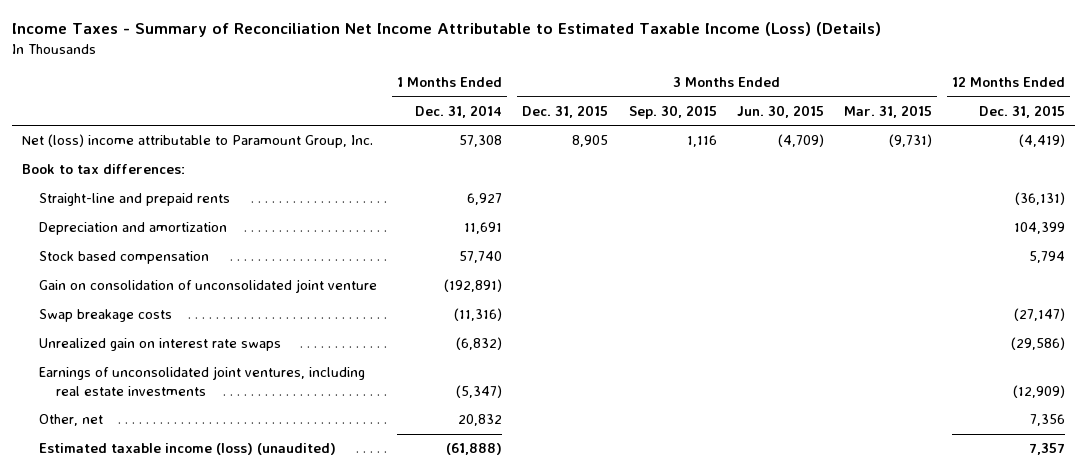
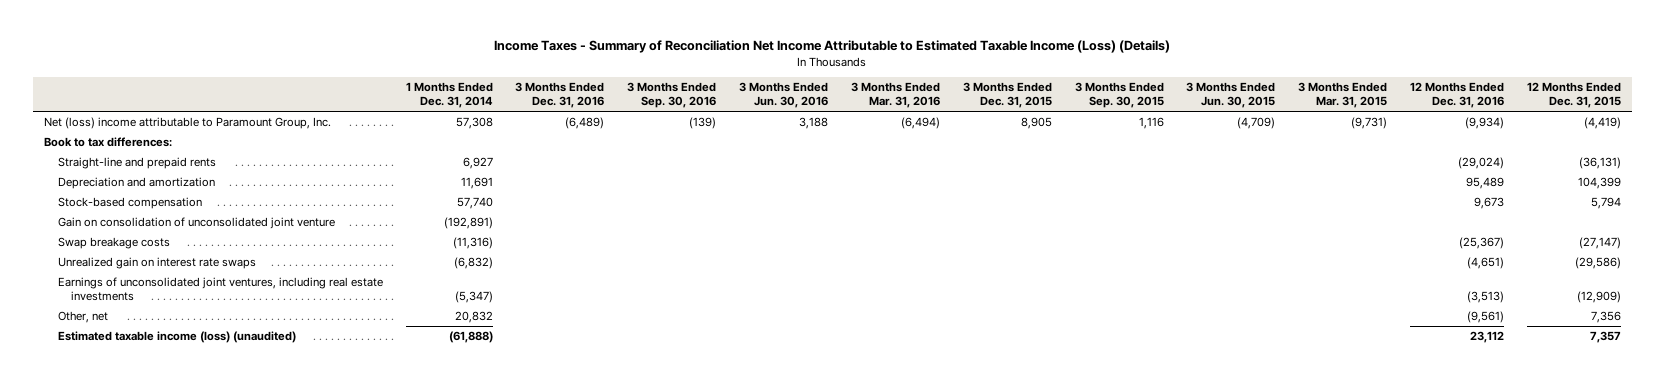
- | 1 Months Ended Dec. 31, 2014 | 3 Months Ended Dec. 31, 2015 | 3 Months Ended Sep. 30, 2015 | 3 Months Ended Jun. 30, 2015 | 3 Months Ended Mar. 31, 2015 | 12 Months Ended Dec. 31, 2015
+ | 1 Months Ended Dec. 31, 2014 | 3 Months Ended Dec. 31, 2016 | 3 Months Ended Sep. 30, 2016 | 3 Months Ended Jun. 30, 2016 | 3 Months Ended Mar. 31, 2016 | 3 Months Ended Dec. 31, 2015 | 3 Months Ended Sep. 30, 2015 | 3 Months Ended Jun. 30, 2015 | 3 Months Ended Mar. 31, 2015 | 12 Months Ended Dec. 31, 2016 | 12 Months Ended Dec. 31, 2015
- Stock based compensation | 57,740 | | | | | 5,794
+ Stock-based compensation | 57,740 | | | | | | | | | 9,673 | 5,794

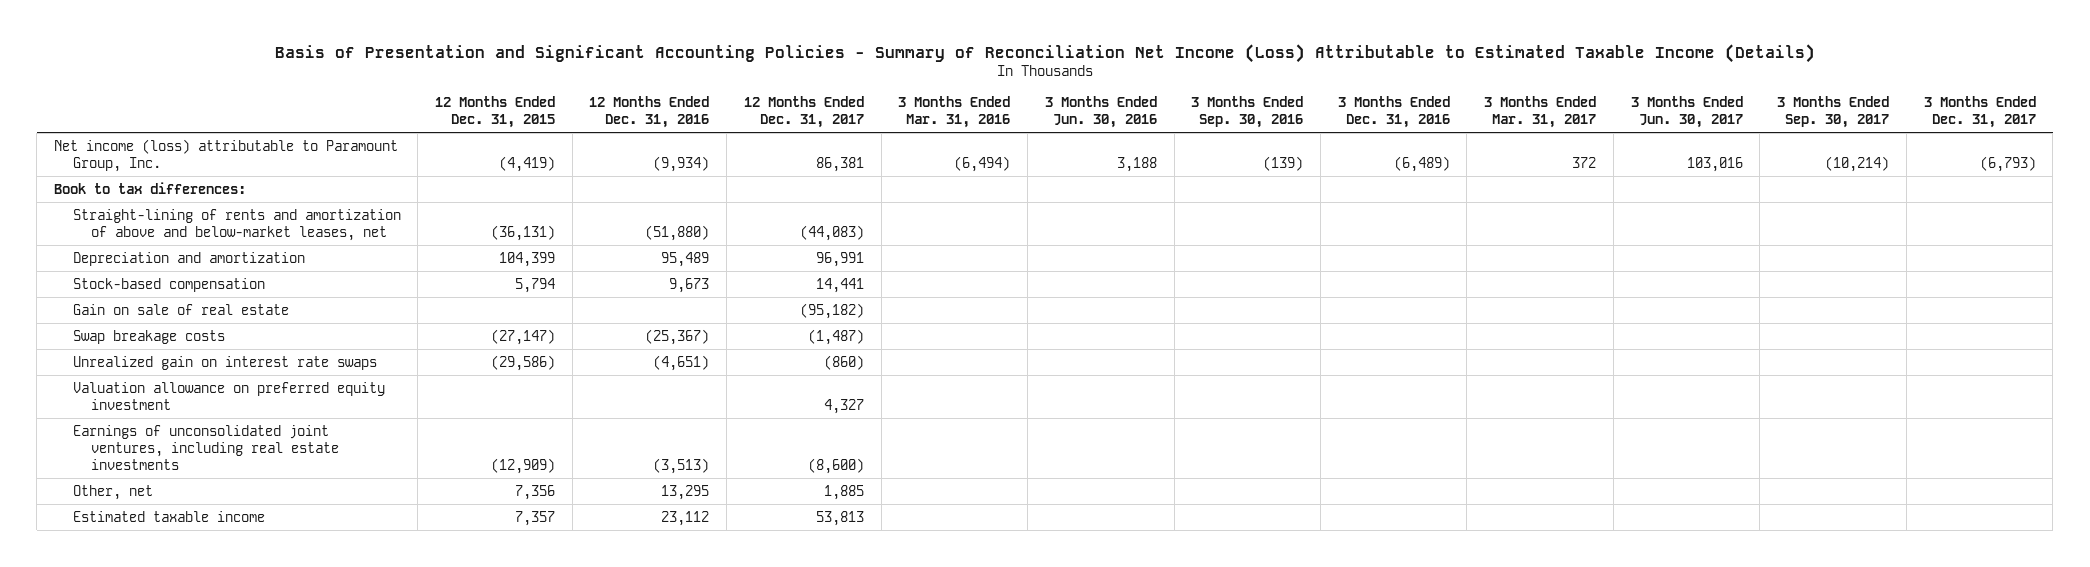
- Income Taxes - Summary of Reconciliation Net Income Attributable to Estimated Taxable Income (Loss) (Details)
+ Basis of Presentation and Significant Accounting Policies - Summary of Reconciliation Net Income (Loss) Attributable to Estimated Taxable Income (Details)
- | 1 Months Ended Dec. 31, 2014 | 3 Months Ended Dec. 31, 2016 | 3 Months Ended Sep. 30, 2016 | 3 Months Ended Jun. 30, 2016 | 3 Months Ended Mar. 31, 2016 | 3 Months Ended Dec. 31, 2015 | 3 Months Ended Sep. 30, 2015 | 3 Months Ended Jun. 30, 2015 | 3 Months Ended Mar. 31, 2015 | 12 Months Ended Dec. 31, 2016 | 12 Months Ended Dec. 31, 2015
+ | 12 Months Ended Dec. 31, 2015 | 12 Months Ended Dec. 31, 2016 | 12 Months Ended Dec. 31, 2017 | 3 Months Ended Mar. 31, 2016 | 3 Months Ended Jun. 30, 2016 | 3 Months Ended Sep. 30, 2016 | 3 Months Ended Dec. 31, 2016 | 3 Months Ended Mar. 31, 2017 | 3 Months Ended Jun. 30, 2017 | 3 Months Ended Sep. 30, 2017 | 3 Months Ended Dec. 31, 2017
- Net (loss) income attributable to Paramount Group, Inc. | 57,308 | (6,489) | (139) | 3,188 | (6,494) | 8,905 | 1,116 | (4,709) | (9,731) | (9,934) | (4,419)
+ Net income (loss) attributable to Paramount Group, Inc. | (4,419) | (9,934) | 86,381 | (6,494) | 3,188 | (139) | (6,489) | 372 | 103,016 | (10,214) | (6,793)
- Straight-line and prepaid rents | 6,927 | | | | | | | | | (29,024) | (36,131)
+ Straight-lining of rents and amortization of above and below-market leases, net | (36,131) | (51,880) | (44,083) | | | | | | | |
- Gain on consolidation of unconsolidated joint venture | (192,891) | | | | | | | | | |
+ Gain on sale of real estate | | | (95,182) | | | | | | | |
+ Valuation allowance on preferred equity investment | | | 4,327 | | | | | | | |
- Other, net | 20,832 | | | | | | | | | (9,561) | 7,356
- Estimated taxable income (loss) (unaudited) | (61,888) | | | | | | | | | 23,112 | 7,357
+ Other, net | 7,356 | 13,295 | 1,885 | | | | | | | |
+ Estimated taxable income | 7,357 | 23,112 | 53,813 | | | | | | | |

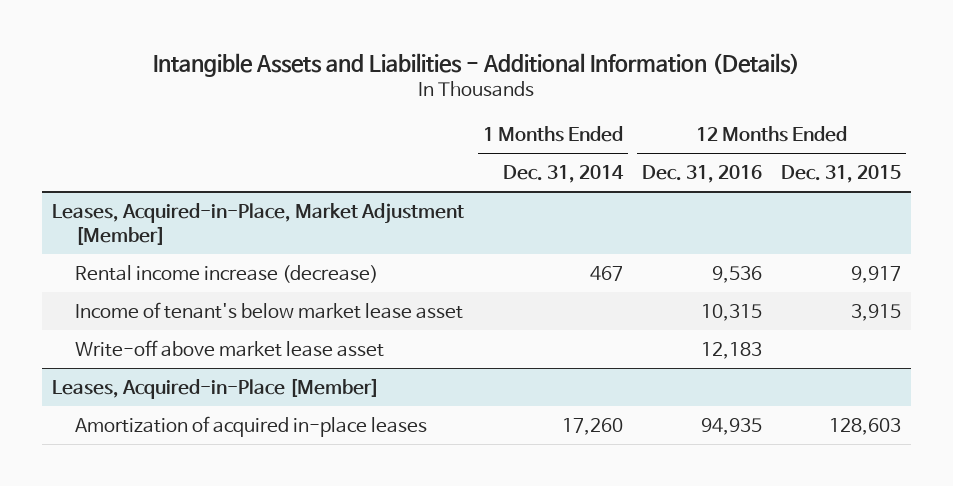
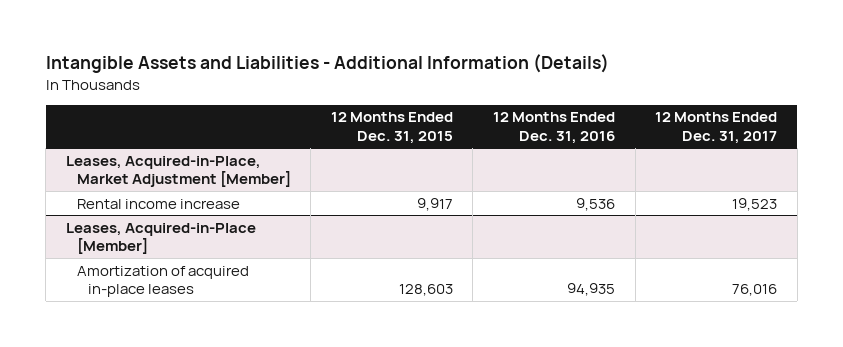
- | 1 Months Ended Dec. 31, 2014 | 12 Months Ended Dec. 31, 2016 | 12 Months Ended Dec. 31, 2015
+ | 12 Months Ended Dec. 31, 2015 | 12 Months Ended Dec. 31, 2016 | 12 Months Ended Dec. 31, 2017
@ Leases, Acquired-in-Place, Market Adjustment [Member]
- Rental income increase (decrease) | 467 | 9,536 | 9,917
- Income of tenant's below market lease asset | | 10,315 | 3,915
- Write-off above market lease asset | | 12,183 |
+ Rental income increase | 9,917 | 9,536 | 19,523

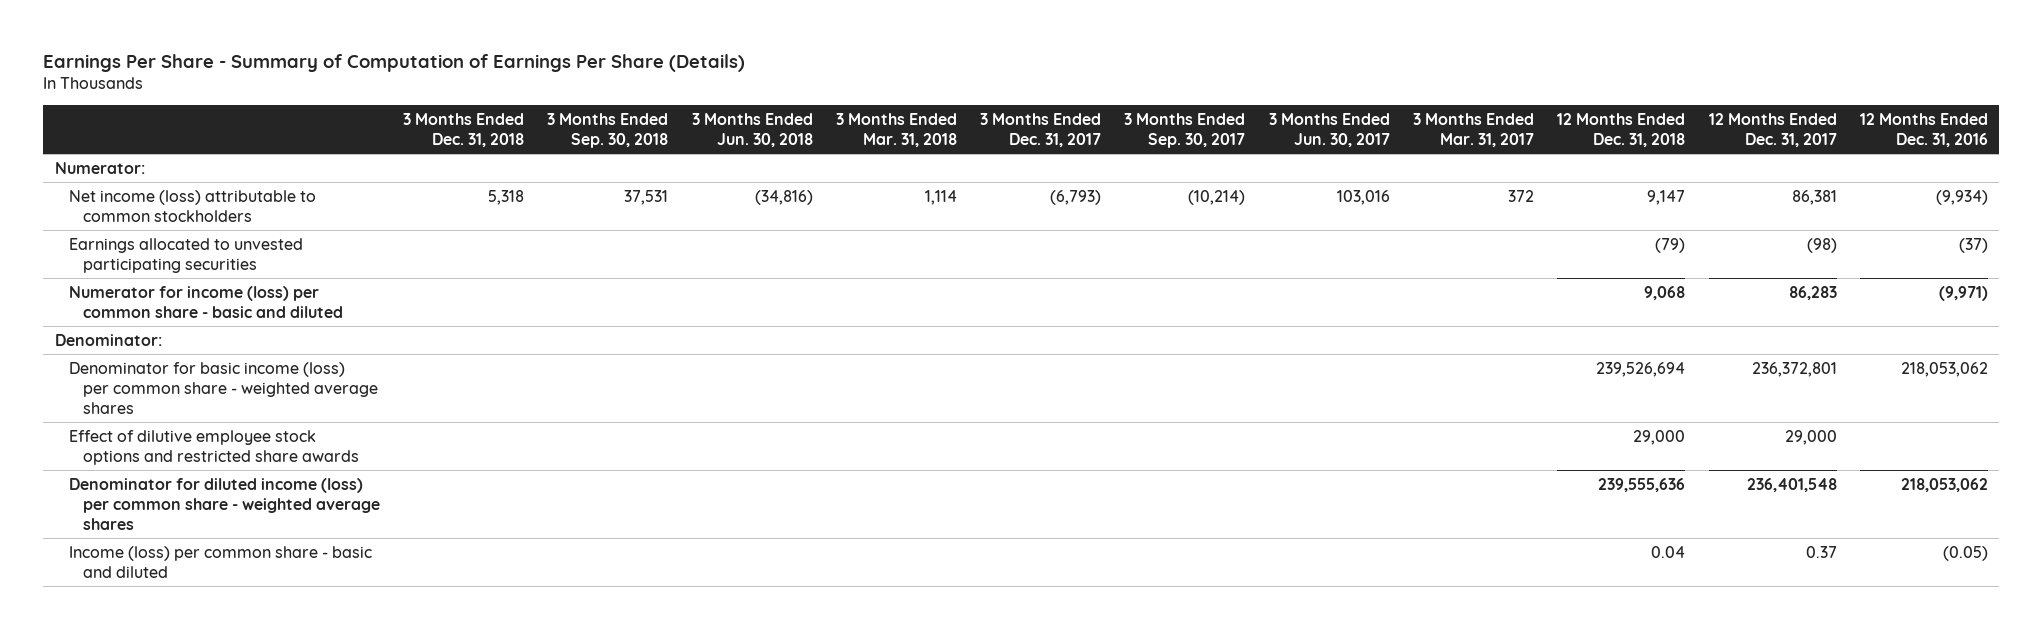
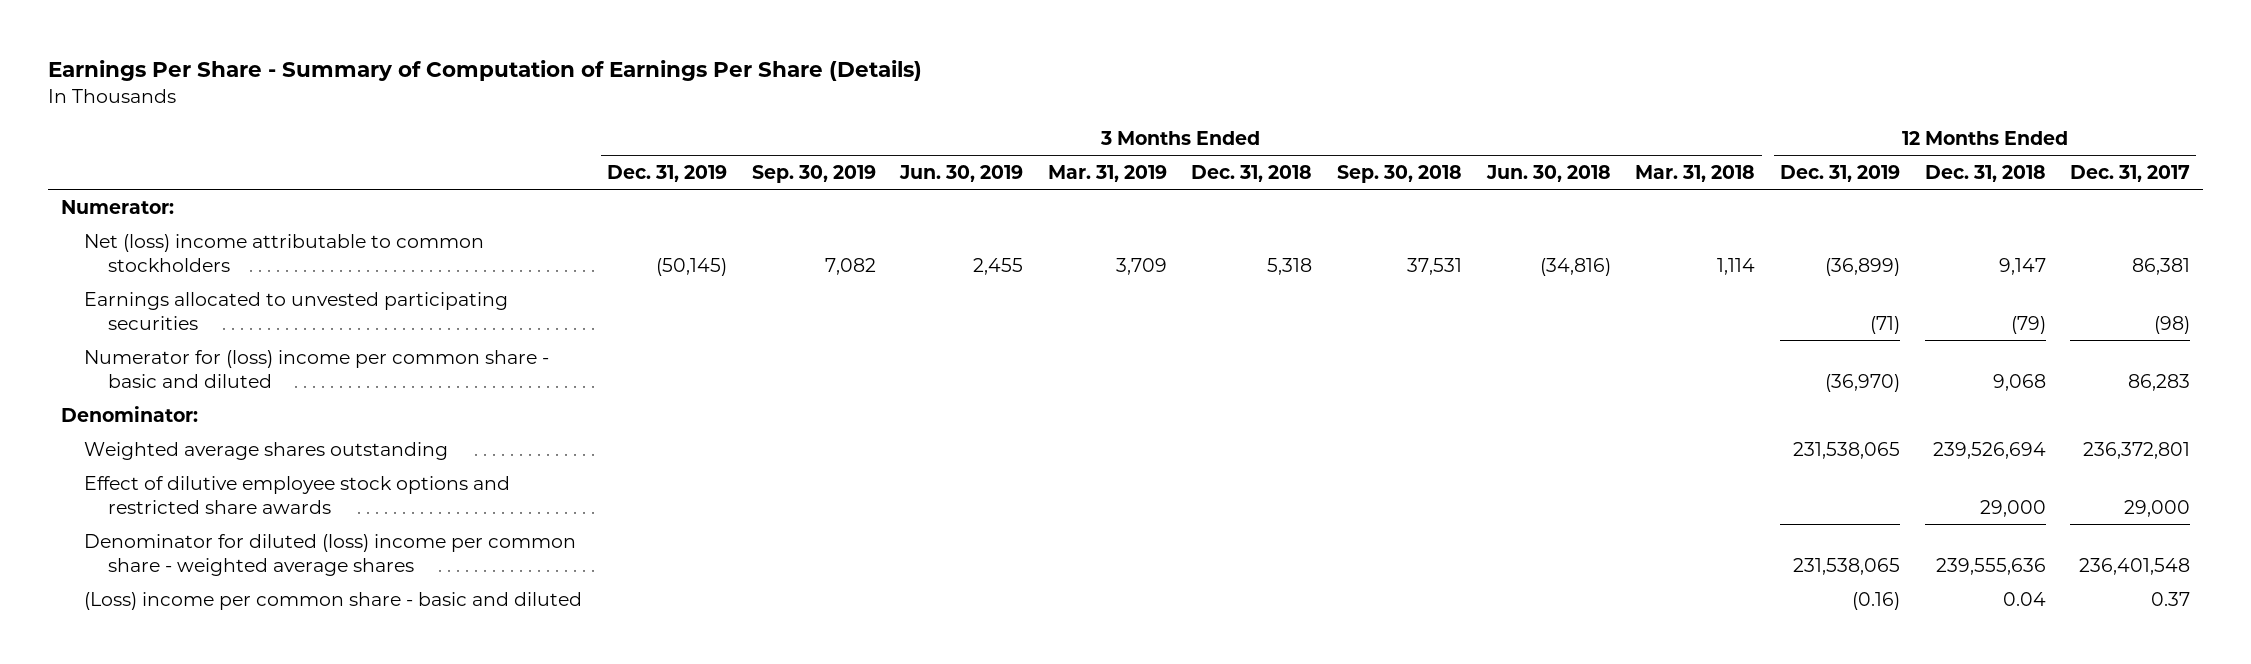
- | 3 Months Ended Dec. 31, 2018 | 3 Months Ended Sep. 30, 2018 | 3 Months Ended Jun. 30, 2018 | 3 Months Ended Mar. 31, 2018 | 3 Months Ended Dec. 31, 2017 | 3 Months Ended Sep. 30, 2017 | 3 Months Ended Jun. 30, 2017 | 3 Months Ended Mar. 31, 2017 | 12 Months Ended Dec. 31, 2018 | 12 Months Ended Dec. 31, 2017 | 12 Months Ended Dec. 31, 2016
+ | 3 Months Ended Dec. 31, 2019 | 3 Months Ended Sep. 30, 2019 | 3 Months Ended Jun. 30, 2019 | 3 Months Ended Mar. 31, 2019 | 3 Months Ended Dec. 31, 2018 | 3 Months Ended Sep. 30, 2018 | 3 Months Ended Jun. 30, 2018 | 3 Months Ended Mar. 31, 2018 | 12 Months Ended Dec. 31, 2019 | 12 Months Ended Dec. 31, 2018 | 12 Months Ended Dec. 31, 2017
- Net income (loss) attributable to common stockholders | 5,318 | 37,531 | (34,816) | 1,114 | (6,793) | (10,214) | 103,016 | 372 | 9,147 | 86,381 | (9,934)
+ Net (loss) income attributable to common stockholders | (50,145) | 7,082 | 2,455 | 3,709 | 5,318 | 37,531 | (34,816) | 1,114 | (36,899) | 9,147 | 86,381
- Numerator for income (loss) per common share - basic and diluted | | | | | | | | | 9,068 | 86,283 | (9,971)
+ Numerator for (loss) income per common share - basic and diluted | | | | | | | | | (36,970) | 9,068 | 86,283
- Denominator for basic income (loss) per common share - weighted average shares | | | | | | | | | 239,526,694 | 236,372,801 | 218,053,062
+ Weighted average shares outstanding | | | | | | | | | 231,538,065 | 239,526,694 | 236,372,801
- Denominator for diluted income (loss) per common share - weighted average shares | | | | | | | | | 239,555,636 | 236,401,548 | 218,053,062
- Income (loss) per common share - basic and diluted | | | | | | | | | 0.04 | 0.37 | (0.05)
+ Denominator for diluted (loss) income per common share - weighted average shares | | | | | | | | | 231,538,065 | 239,555,636 | 236,401,548
+ (Loss) income per common share - basic and diluted | | | | | | | | | (0.16) | 0.04 | 0.37

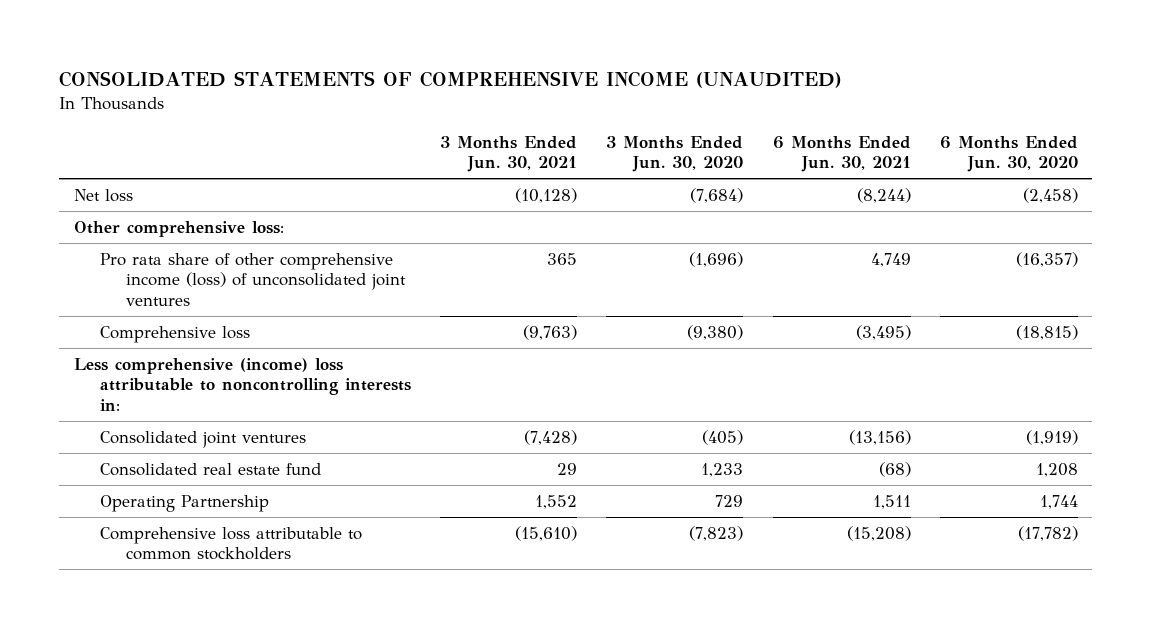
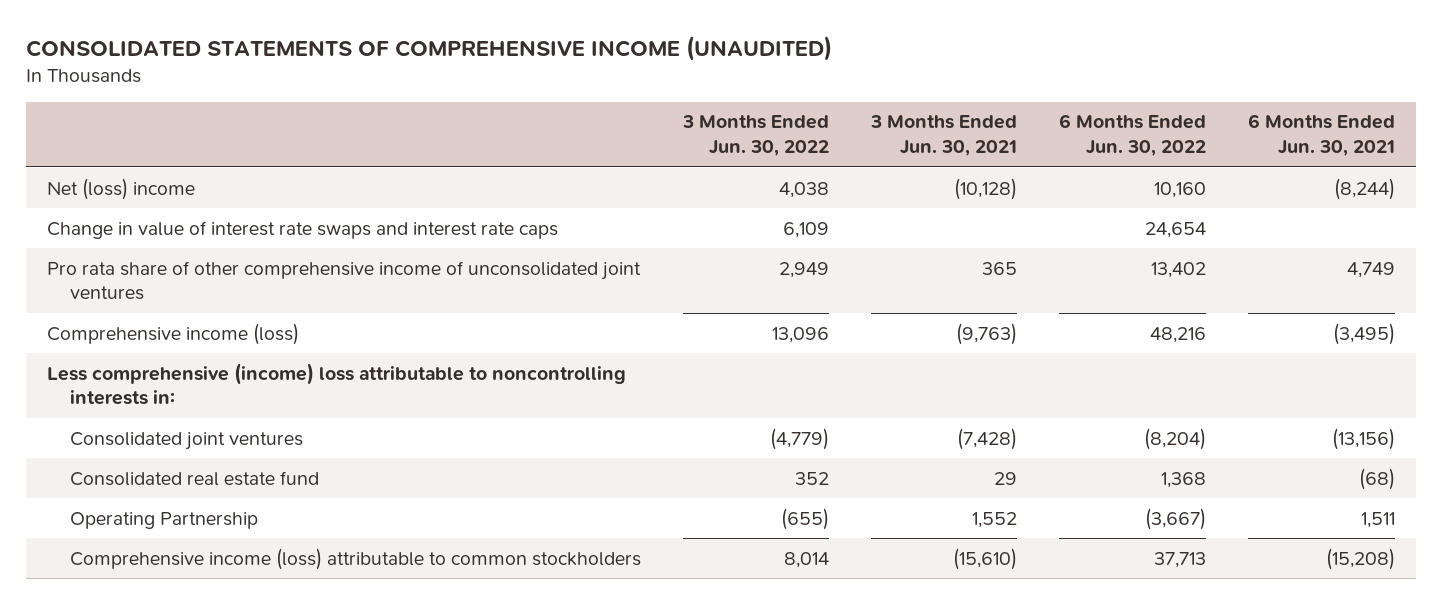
- | 3 Months Ended Jun. 30, 2021 | 3 Months Ended Jun. 30, 2020 | 6 Months Ended Jun. 30, 2021 | 6 Months Ended Jun. 30, 2020
+ | 3 Months Ended Jun. 30, 2022 | 3 Months Ended Jun. 30, 2021 | 6 Months Ended Jun. 30, 2022 | 6 Months Ended Jun. 30, 2021
- Net loss | (10,128) | (7,684) | (8,244) | (2,458)
- Other comprehensive loss:
- Pro rata share of other comprehensive income (loss) of unconsolidated joint ventures | 365 | (1,696) | 4,749 | (16,357)
- Comprehensive loss | (9,763) | (9,380) | (3,495) | (18,815)
+ Net (loss) income | 4,038 | (10,128) | 10,160 | (8,244)
+ Change in value of interest rate swaps and interest rate caps | 6,109 | | 24,654 |
+ Pro rata share of other comprehensive income of unconsolidated joint ventures | 2,949 | 365 | 13,402 | 4,749
+ Comprehensive income (loss) | 13,096 | (9,763) | 48,216 | (3,495)
- Comprehensive loss attributable to common stockholders | (15,610) | (7,823) | (15,208) | (17,782)
+ Comprehensive income (loss) attributable to common stockholders | 8,014 | (15,610) | 37,713 | (15,208)

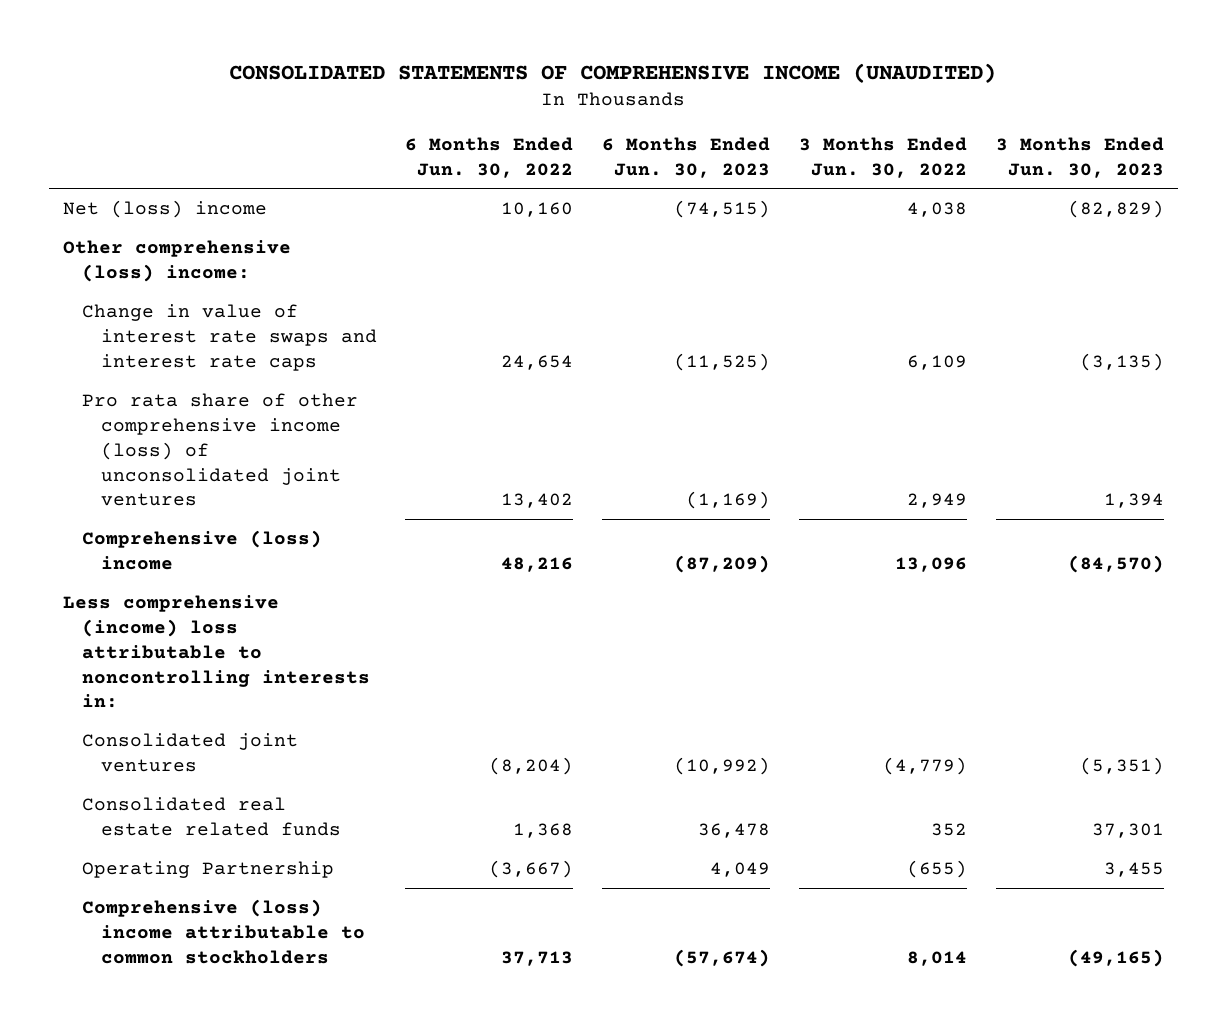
- | 3 Months Ended Jun. 30, 2022 | 3 Months Ended Jun. 30, 2021 | 6 Months Ended Jun. 30, 2022 | 6 Months Ended Jun. 30, 2021
+ | 6 Months Ended Jun. 30, 2022 | 6 Months Ended Jun. 30, 2023 | 3 Months Ended Jun. 30, 2022 | 3 Months Ended Jun. 30, 2023
+ Other comprehensive (loss) income:
- Pro rata share of other comprehensive income of unconsolidated joint ventures | 2,949 | 365 | 13,402 | 4,749
- Comprehensive income (loss) | 13,096 | (9,763) | 48,216 | (3,495)
+ Pro rata share of other comprehensive income (loss) of unconsolidated joint ventures | 13,402 | (1,169) | 2,949 | 1,394
+ Comprehensive (loss) income | 48,216 | (87,209) | 13,096 | (84,570)
- Consolidated real estate fund | 352 | 29 | 1,368 | (68)
+ Consolidated real estate related funds | 1,368 | 36,478 | 352 | 37,301
- Comprehensive income (loss) attributable to common stockholders | 8,014 | (15,610) | 37,713 | (15,208)
+ Comprehensive (loss) income attributable to common stockholders | 37,713 | (57,674) | 8,014 | (49,165)

